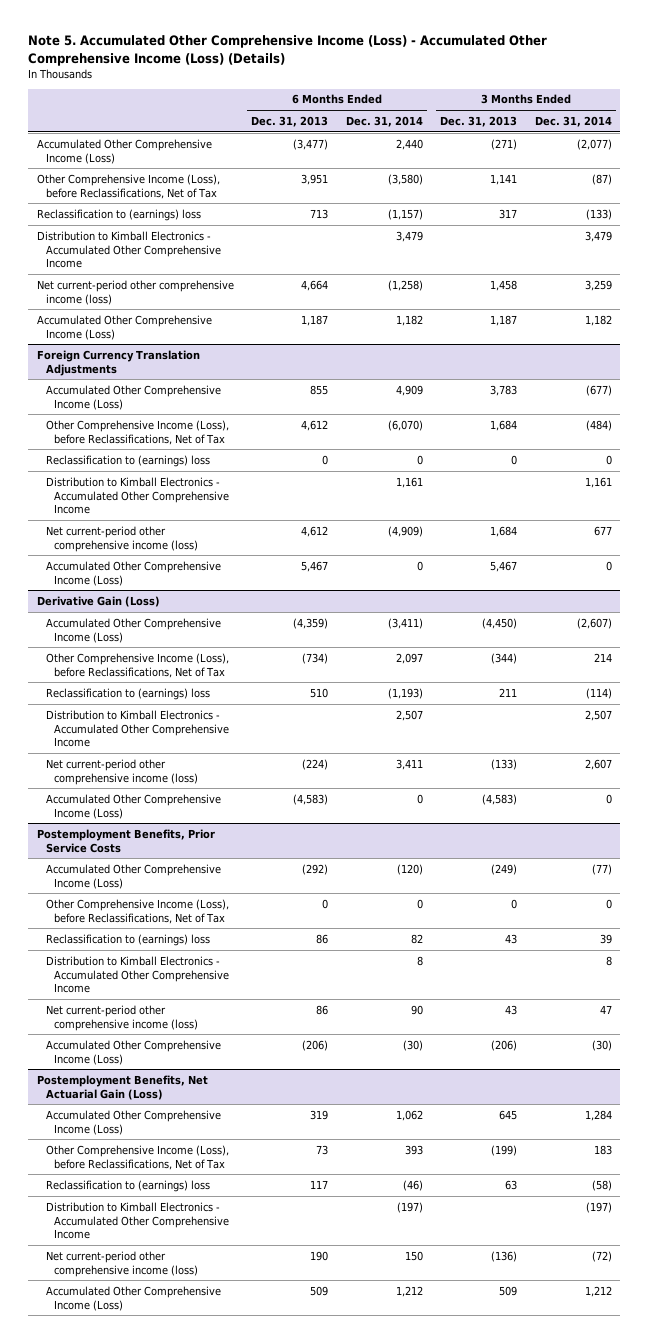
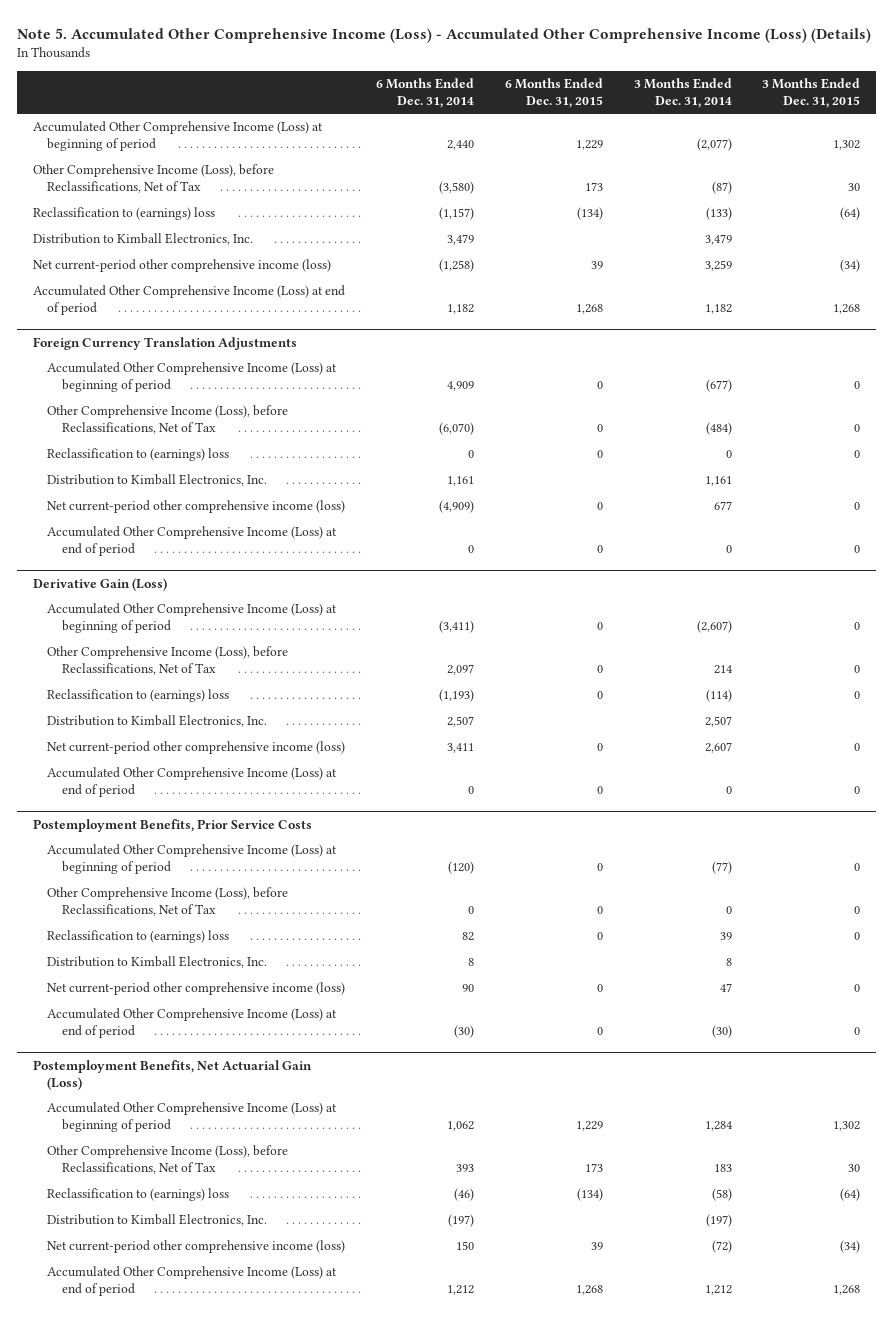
- | 6 Months Ended Dec. 31, 2013 | 6 Months Ended Dec. 31, 2014 | 3 Months Ended Dec. 31, 2013 | 3 Months Ended Dec. 31, 2014
+ | 6 Months Ended Dec. 31, 2014 | 6 Months Ended Dec. 31, 2015 | 3 Months Ended Dec. 31, 2014 | 3 Months Ended Dec. 31, 2015
- Accumulated Other Comprehensive Income (Loss) | (3,477) | 2,440 | (271) | (2,077)
+ Accumulated Other Comprehensive Income (Loss) at beginning of period | 2,440 | 1,229 | (2,077) | 1,302
- Distribution to Kimball Electronics - Accumulated Other Comprehensive Income | | 3,479 | | 3,479
+ Distribution to Kimball Electronics, Inc. | 3,479 | | 3,479 |
- Accumulated Other Comprehensive Income (Loss) | 1,187 | 1,182 | 1,187 | 1,182
+ Accumulated Other Comprehensive Income (Loss) at end of period | 1,182 | 1,268 | 1,182 | 1,268
@ Foreign Currency Translation Adjustments
- Accumulated Other Comprehensive Income (Loss) | 855 | 4,909 | 3,783 | (677)
+ Accumulated Other Comprehensive Income (Loss) at beginning of period | 4,909 | 0 | (677) | 0
- Distribution to Kimball Electronics - Accumulated Other Comprehensive Income | | 1,161 | | 1,161
+ Distribution to Kimball Electronics, Inc. | 1,161 | | 1,161 |
- Accumulated Other Comprehensive Income (Loss) | 5,467 | 0 | 5,467 | 0
+ Accumulated Other Comprehensive Income (Loss) at end of period | 0 | 0 | 0 | 0
@ Derivative Gain (Loss)
- Accumulated Other Comprehensive Income (Loss) | (4,359) | (3,411) | (4,450) | (2,607)
+ Accumulated Other Comprehensive Income (Loss) at beginning of period | (3,411) | 0 | (2,607) | 0
- Distribution to Kimball Electronics - Accumulated Other Comprehensive Income | | 2,507 | | 2,507
+ Distribution to Kimball Electronics, Inc. | 2,507 | | 2,507 |
- Accumulated Other Comprehensive Income (Loss) | (4,583) | 0 | (4,583) | 0
+ Accumulated Other Comprehensive Income (Loss) at end of period | 0 | 0 | 0 | 0
@ Postemployment Benefits, Prior Service Costs
- Accumulated Other Comprehensive Income (Loss) | (292) | (120) | (249) | (77)
+ Accumulated Other Comprehensive Income (Loss) at beginning of period | (120) | 0 | (77) | 0
- Distribution to Kimball Electronics - Accumulated Other Comprehensive Income | | 8 | | 8
+ Distribution to Kimball Electronics, Inc. | 8 | | 8 |
- Accumulated Other Comprehensive Income (Loss) | (206) | (30) | (206) | (30)
+ Accumulated Other Comprehensive Income (Loss) at end of period | (30) | 0 | (30) | 0
@ Postemployment Benefits, Net Actuarial Gain (Loss)
- Accumulated Other Comprehensive Income (Loss) | 319 | 1,062 | 645 | 1,284
+ Accumulated Other Comprehensive Income (Loss) at beginning of period | 1,062 | 1,229 | 1,284 | 1,302
- Distribution to Kimball Electronics - Accumulated Other Comprehensive Income | | (197) | | (197)
+ Distribution to Kimball Electronics, Inc. | (197) | | (197) |
- Accumulated Other Comprehensive Income (Loss) | 509 | 1,212 | 509 | 1,212
+ Accumulated Other Comprehensive Income (Loss) at end of period | 1,212 | 1,268 | 1,212 | 1,268

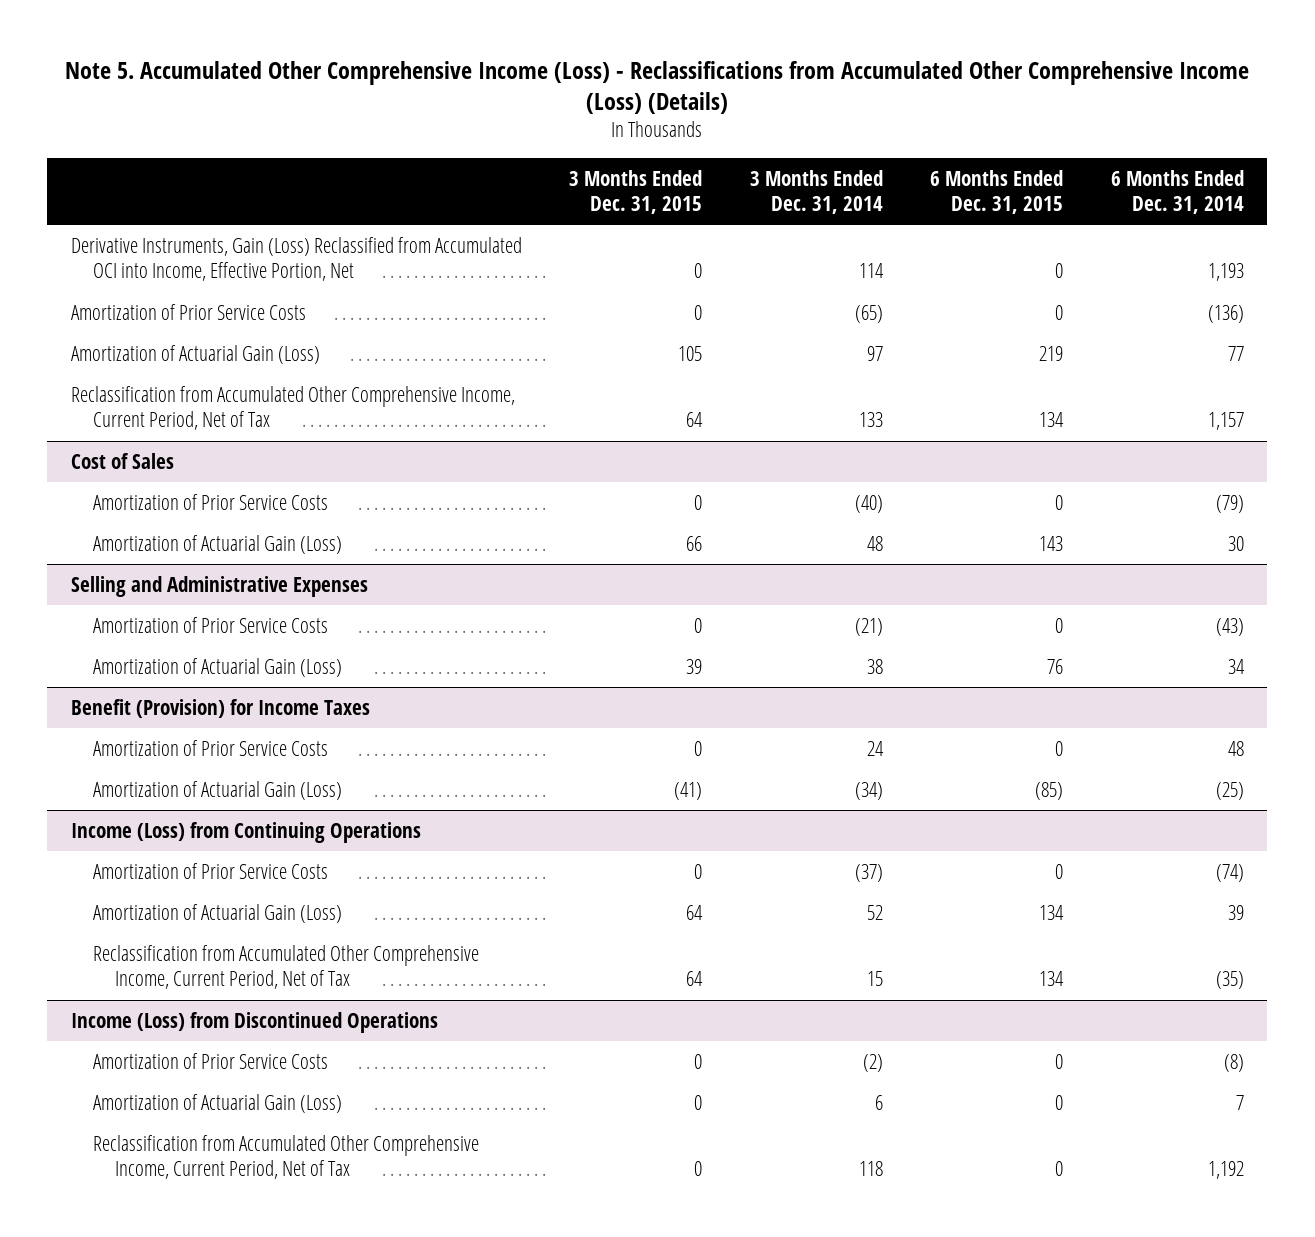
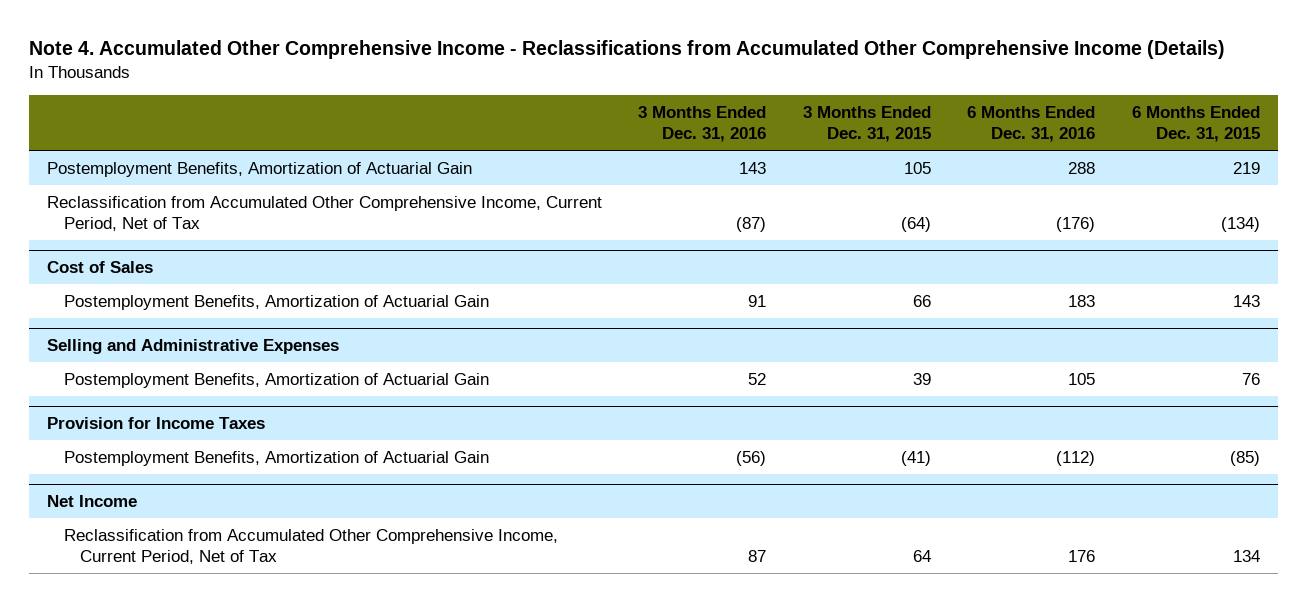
- Note 5. Accumulated Other Comprehensive Income (Loss) - Reclassifications from Accumulated Other Comprehensive Income (Loss) (Details)
+ Note 4. Accumulated Other Comprehensive Income - Reclassifications from Accumulated Other Comprehensive Income (Details)
- | 3 Months Ended Dec. 31, 2015 | 3 Months Ended Dec. 31, 2014 | 6 Months Ended Dec. 31, 2015 | 6 Months Ended Dec. 31, 2014
+ | 3 Months Ended Dec. 31, 2016 | 3 Months Ended Dec. 31, 2015 | 6 Months Ended Dec. 31, 2016 | 6 Months Ended Dec. 31, 2015
- Derivative Instruments, Gain (Loss) Reclassified from Accumulated OCI into Income, Effective Portion, Net | 0 | 114 | 0 | 1,193
- Amortization of Prior Service Costs | 0 | (65) | 0 | (136)
- Amortization of Actuarial Gain (Loss) | 105 | 97 | 219 | 77
- Reclassification from Accumulated Other Comprehensive Income, Current Period, Net of Tax | 64 | 133 | 134 | 1,157
+ Postemployment Benefits, Amortization of Actuarial Gain | 143 | 105 | 288 | 219
+ Reclassification from Accumulated Other Comprehensive Income, Current Period, Net of Tax | (87) | (64) | (176) | (134)
@ Cost of Sales
- Amortization of Prior Service Costs | 0 | (40) | 0 | (79)
- Amortization of Actuarial Gain (Loss) | 66 | 48 | 143 | 30
+ Postemployment Benefits, Amortization of Actuarial Gain | 91 | 66 | 183 | 143
@ Selling and Administrative Expenses
- Amortization of Prior Service Costs | 0 | (21) | 0 | (43)
- Amortization of Actuarial Gain (Loss) | 39 | 38 | 76 | 34
- Benefit (Provision) for Income Taxes
- Amortization of Prior Service Costs | 0 | 24 | 0 | 48
- Amortization of Actuarial Gain (Loss) | (41) | (34) | (85) | (25)
- Income (Loss) from Continuing Operations
- Amortization of Prior Service Costs | 0 | (37) | 0 | (74)
- Amortization of Actuarial Gain (Loss) | 64 | 52 | 134 | 39
@ Selling and Administrative Expenses
+ Postemployment Benefits, Amortization of Actuarial Gain | 52 | 39 | 105 | 76
+ Provision for Income Taxes
+ Postemployment Benefits, Amortization of Actuarial Gain | (56) | (41) | (112) | (85)
+ Net Income
- Income (Loss) from Discontinued Operations
- Amortization of Prior Service Costs | 0 | (2) | 0 | (8)
- Amortization of Actuarial Gain (Loss) | 0 | 6 | 0 | 7
- Reclassification from Accumulated Other Comprehensive Income, Current Period, Net of Tax | 0 | 118 | 0 | 1,192

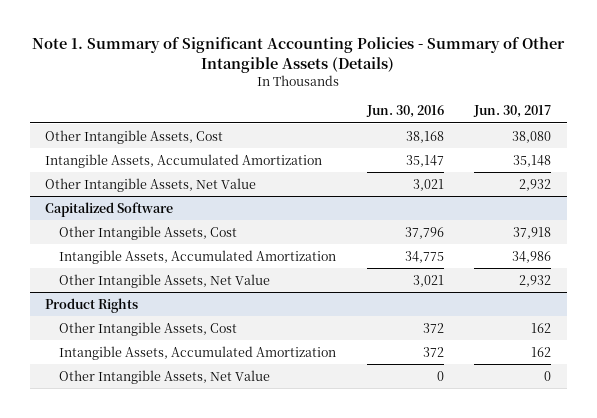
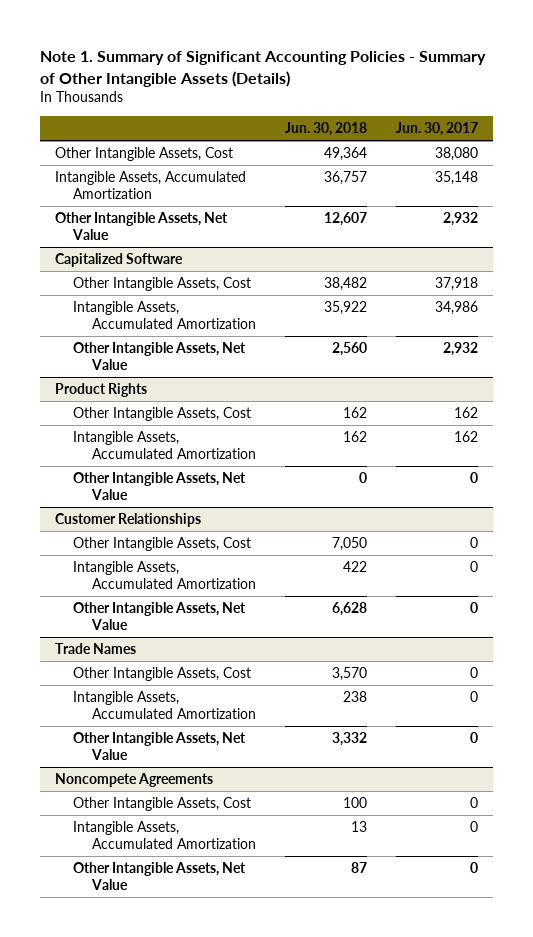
- | Jun. 30, 2016 | Jun. 30, 2017
+ | Jun. 30, 2018 | Jun. 30, 2017
+ Customer Relationships
+ Other Intangible Assets, Cost | 7,050 | 0
+ Intangible Assets, Accumulated Amortization | 422 | 0
+ Other Intangible Assets, Net Value | 6,628 | 0
+ Trade Names
+ Other Intangible Assets, Cost | 3,570 | 0
+ Intangible Assets, Accumulated Amortization | 238 | 0
+ Other Intangible Assets, Net Value | 3,332 | 0
+ Noncompete Agreements
+ Other Intangible Assets, Cost | 100 | 0
+ Intangible Assets, Accumulated Amortization | 13 | 0
+ Other Intangible Assets, Net Value | 87 | 0

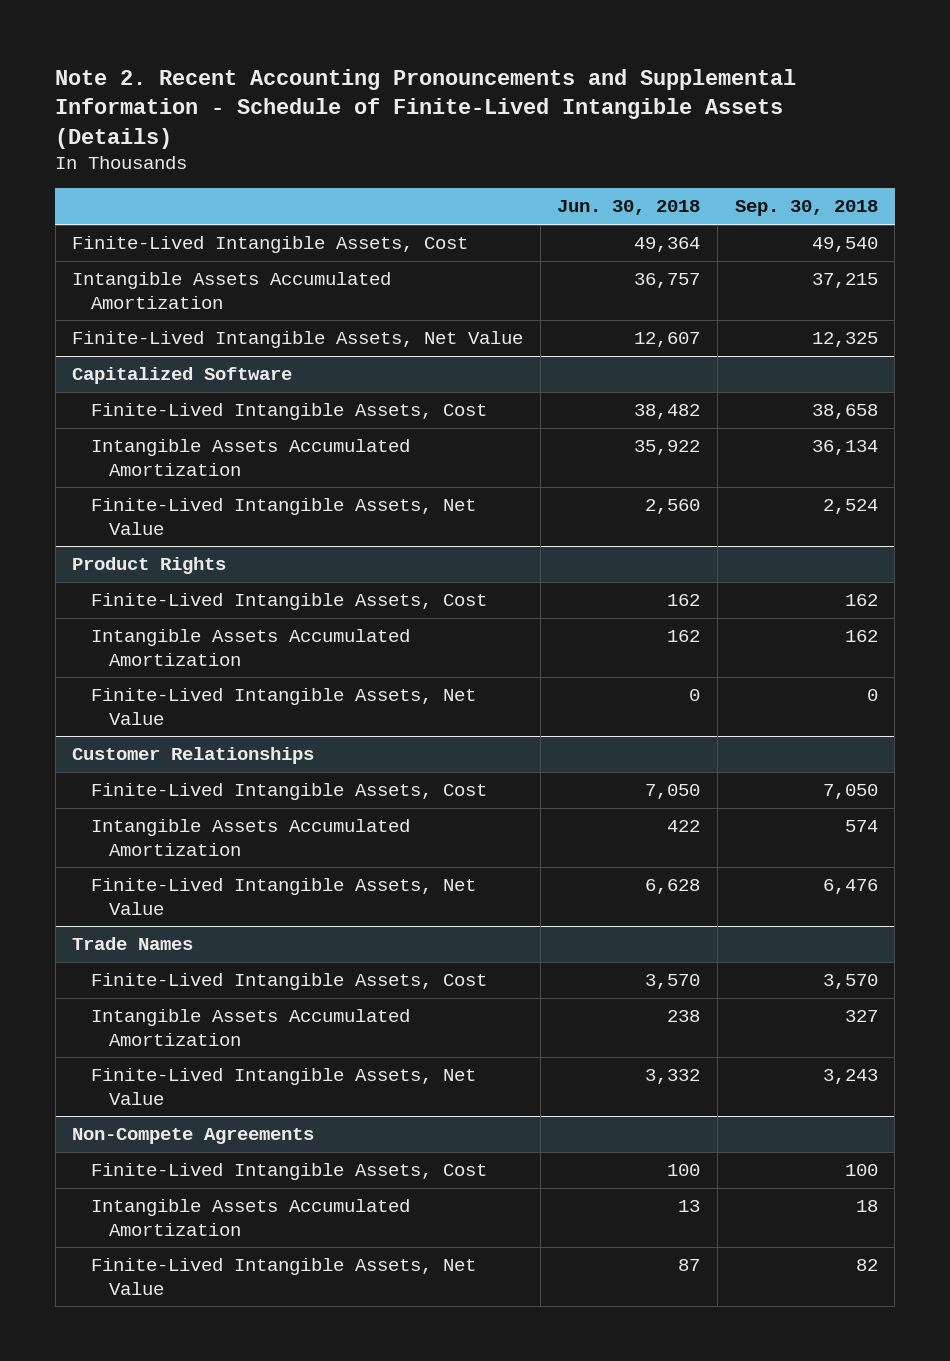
- Note 1. Summary of Significant Accounting Policies - Summary of Other Intangible Assets (Details)
+ Note 2. Recent Accounting Pronouncements and Supplemental Information - Schedule of Finite-Lived Intangible Assets (Details)
- | Jun. 30, 2018 | Jun. 30, 2017
+ | Jun. 30, 2018 | Sep. 30, 2018
- Other Intangible Assets, Cost | 49,364 | 38,080
- Intangible Assets, Accumulated Amortization | 36,757 | 35,148
- Other Intangible Assets, Net Value | 12,607 | 2,932
+ Finite-Lived Intangible Assets, Cost | 49,364 | 49,540
+ Intangible Assets Accumulated Amortization | 36,757 | 37,215
+ Finite-Lived Intangible Assets, Net Value | 12,607 | 12,325
@ Capitalized Software
- Other Intangible Assets, Cost | 38,482 | 37,918
- Intangible Assets, Accumulated Amortization | 35,922 | 34,986
- Other Intangible Assets, Net Value | 2,560 | 2,932
+ Finite-Lived Intangible Assets, Cost | 38,482 | 38,658
+ Intangible Assets Accumulated Amortization | 35,922 | 36,134
+ Finite-Lived Intangible Assets, Net Value | 2,560 | 2,524
@ Product Rights
- Other Intangible Assets, Cost | 162 | 162
- Intangible Assets, Accumulated Amortization | 162 | 162
- Other Intangible Assets, Net Value | 0 | 0
+ Finite-Lived Intangible Assets, Cost | 162 | 162
+ Intangible Assets Accumulated Amortization | 162 | 162
+ Finite-Lived Intangible Assets, Net Value | 0 | 0
@ Customer Relationships
- Other Intangible Assets, Cost | 7,050 | 0
- Intangible Assets, Accumulated Amortization | 422 | 0
- Other Intangible Assets, Net Value | 6,628 | 0
+ Finite-Lived Intangible Assets, Cost | 7,050 | 7,050
+ Intangible Assets Accumulated Amortization | 422 | 574
+ Finite-Lived Intangible Assets, Net Value | 6,628 | 6,476
@ Trade Names
- Other Intangible Assets, Cost | 3,570 | 0
- Intangible Assets, Accumulated Amortization | 238 | 0
- Other Intangible Assets, Net Value | 3,332 | 0
- Noncompete Agreements
- Other Intangible Assets, Cost | 100 | 0
- Intangible Assets, Accumulated Amortization | 13 | 0
- Other Intangible Assets, Net Value | 87 | 0
@ Trade Names
+ Finite-Lived Intangible Assets, Cost | 3,570 | 3,570
+ Intangible Assets Accumulated Amortization | 238 | 327
+ Finite-Lived Intangible Assets, Net Value | 3,332 | 3,243
+ Non-Compete Agreements
+ Finite-Lived Intangible Assets, Cost | 100 | 100
+ Intangible Assets Accumulated Amortization | 13 | 18
+ Finite-Lived Intangible Assets, Net Value | 87 | 82

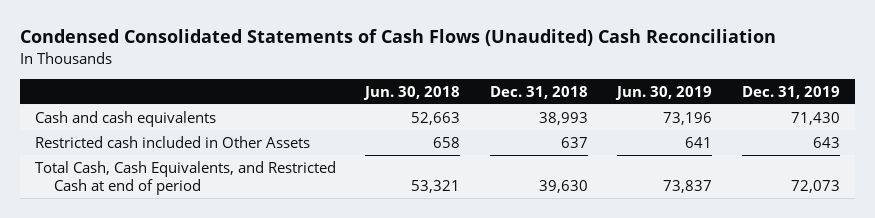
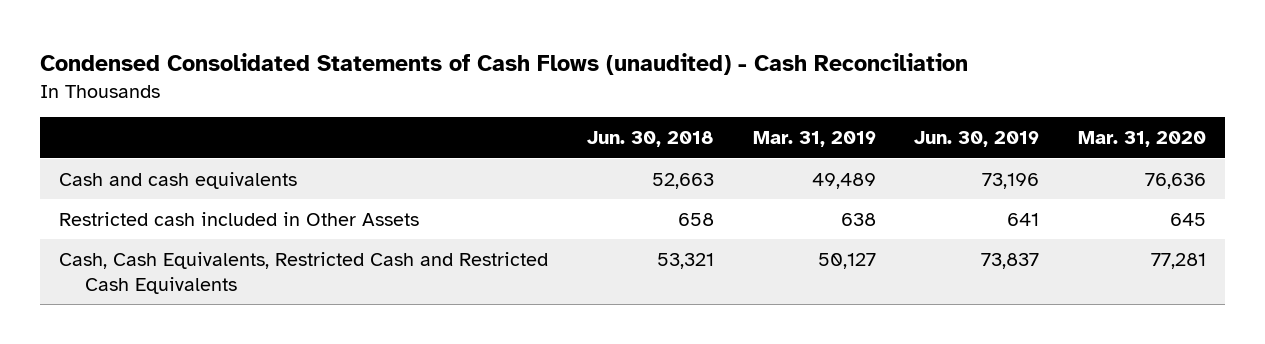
- Condensed Consolidated Statements of Cash Flows (Unaudited) Cash Reconciliation
+ Condensed Consolidated Statements of Cash Flows (unaudited) - Cash Reconciliation
- | Jun. 30, 2018 | Dec. 31, 2018 | Jun. 30, 2019 | Dec. 31, 2019
+ | Jun. 30, 2018 | Mar. 31, 2019 | Jun. 30, 2019 | Mar. 31, 2020
- Total Cash, Cash Equivalents, and Restricted Cash at end of period | 53,321 | 39,630 | 73,837 | 72,073
+ Cash, Cash Equivalents, Restricted Cash and Restricted Cash Equivalents | 53,321 | 50,127 | 73,837 | 77,281

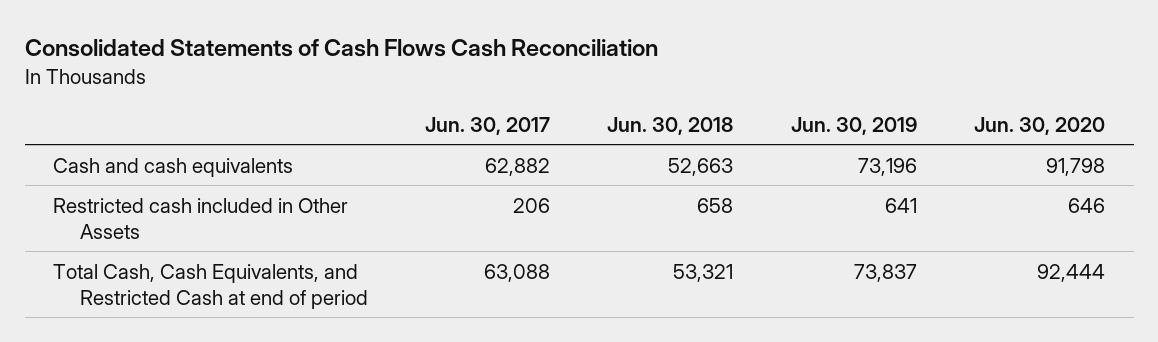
- Condensed Consolidated Statements of Cash Flows (unaudited) - Cash Reconciliation
+ Consolidated Statements of Cash Flows Cash Reconciliation
- | Jun. 30, 2018 | Mar. 31, 2019 | Jun. 30, 2019 | Mar. 31, 2020
+ | Jun. 30, 2017 | Jun. 30, 2018 | Jun. 30, 2019 | Jun. 30, 2020
- Cash, Cash Equivalents, Restricted Cash and Restricted Cash Equivalents | 53,321 | 50,127 | 73,837 | 77,281
+ Total Cash, Cash Equivalents, and Restricted Cash at end of period | 63,088 | 53,321 | 73,837 | 92,444

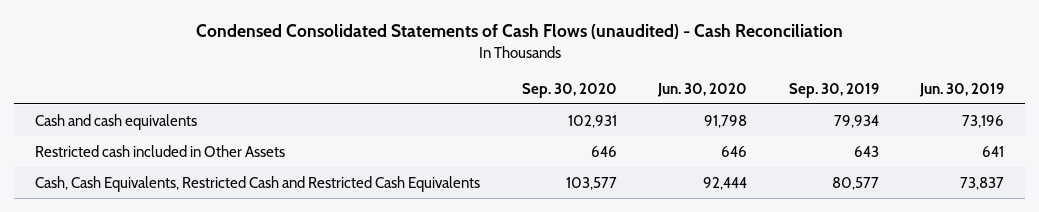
- Consolidated Statements of Cash Flows Cash Reconciliation
+ Condensed Consolidated Statements of Cash Flows (unaudited) - Cash Reconciliation
- | Jun. 30, 2017 | Jun. 30, 2018 | Jun. 30, 2019 | Jun. 30, 2020
+ | Sep. 30, 2020 | Jun. 30, 2020 | Sep. 30, 2019 | Jun. 30, 2019
- Total Cash, Cash Equivalents, and Restricted Cash at end of period | 63,088 | 53,321 | 73,837 | 92,444
+ Cash, Cash Equivalents, Restricted Cash and Restricted Cash Equivalents | 103,577 | 92,444 | 80,577 | 73,837

